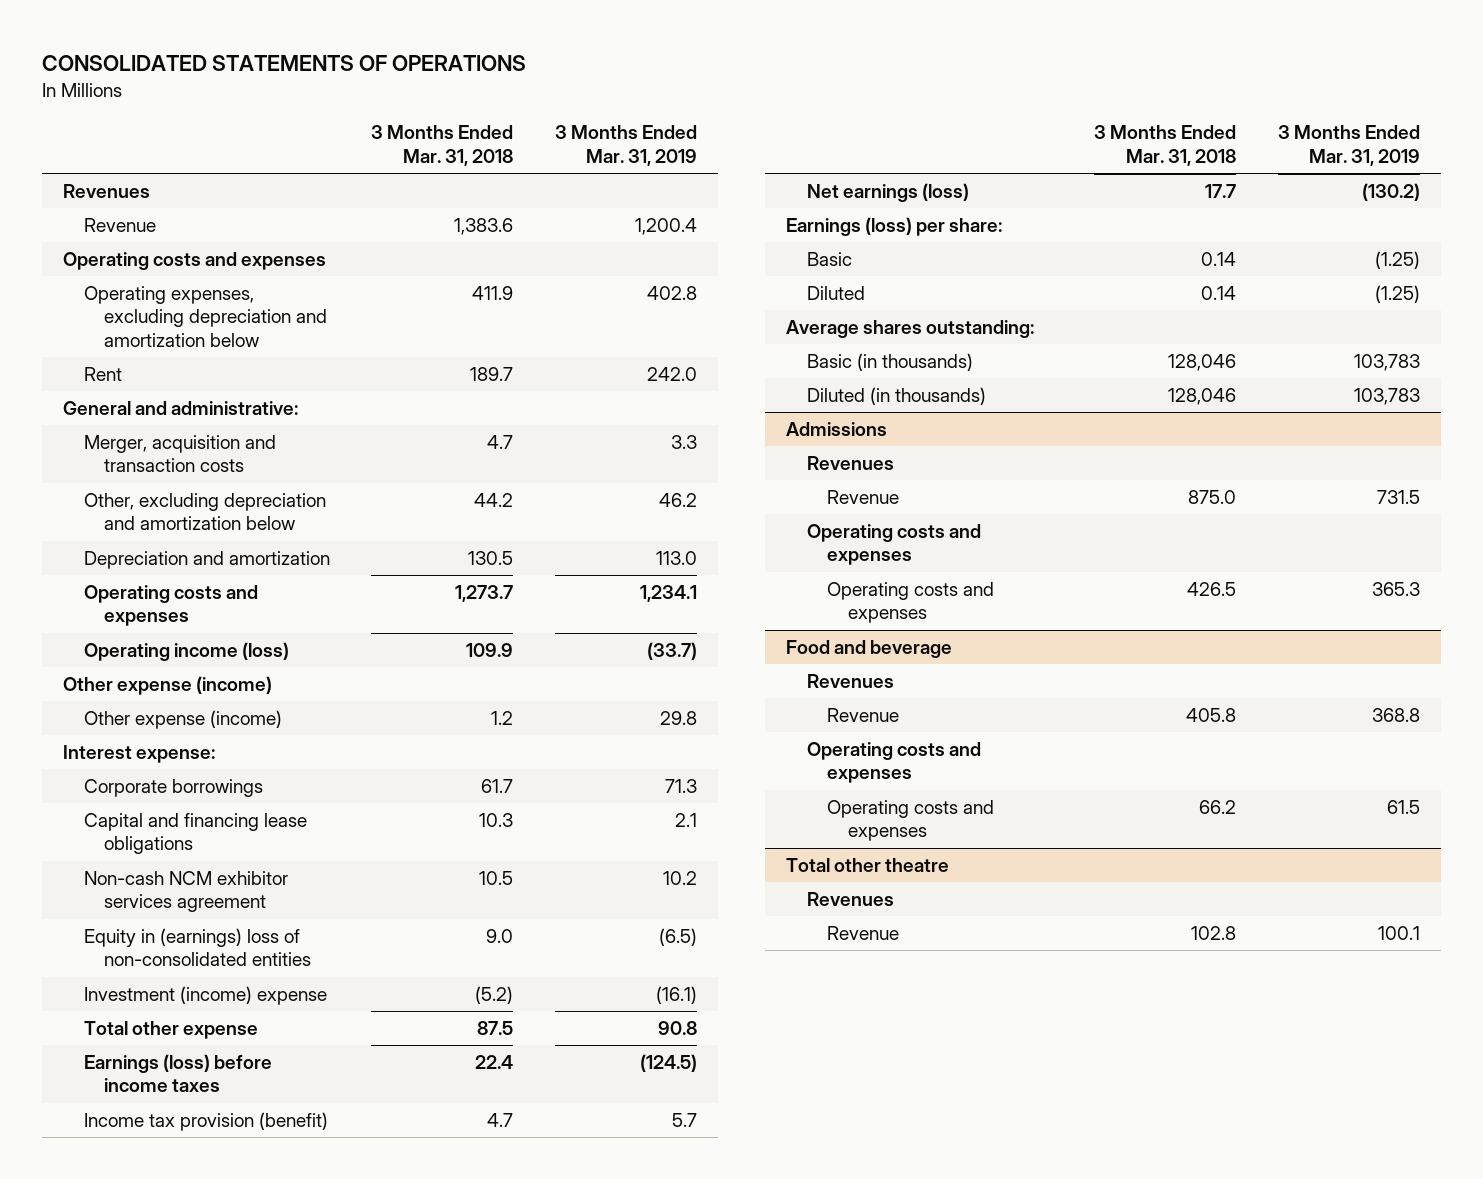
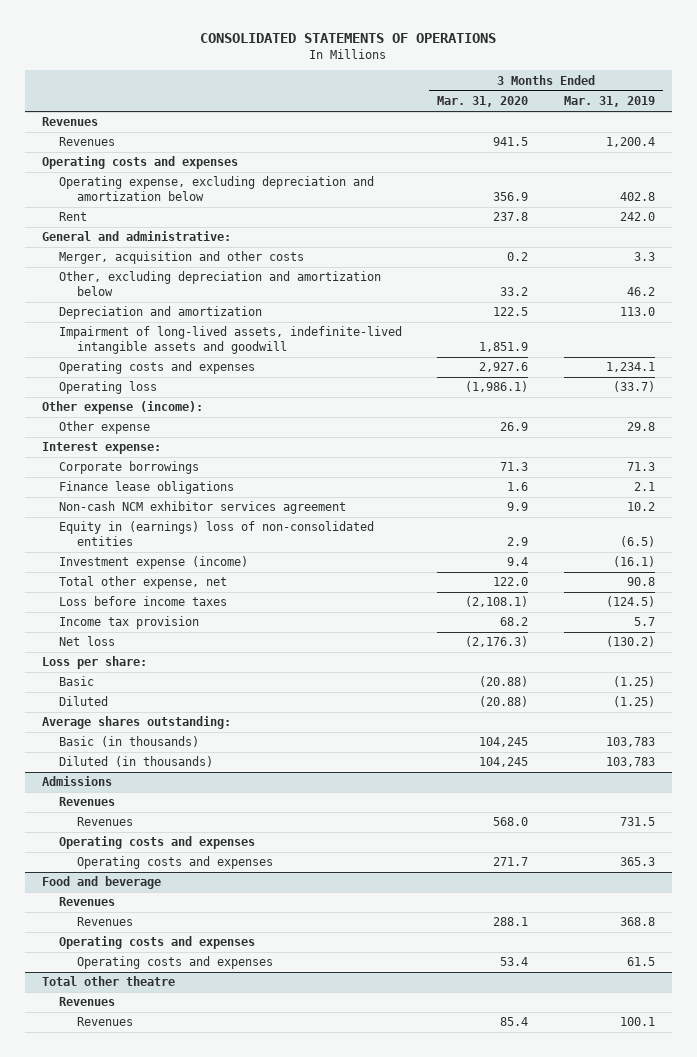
- | 3 Months Ended Mar. 31, 2018 | 3 Months Ended Mar. 31, 2019
+ | 3 Months Ended Mar. 31, 2020 | 3 Months Ended Mar. 31, 2019
- Revenue | 1,383.6 | 1,200.4
+ Revenues | 941.5 | 1,200.4
- Operating expenses, excluding depreciation and amortization below | 411.9 | 402.8
+ Operating expense, excluding depreciation and amortization below | 356.9 | 402.8
- Merger, acquisition and transaction costs | 4.7 | 3.3
+ Merger, acquisition and other costs | 0.2 | 3.3
+ Impairment of long-lived assets, indefinite-lived intangible assets and goodwill | 1,851.9 |
- Operating income (loss) | 109.9 | (33.7)
- Other expense (income)
- Other expense (income) | 1.2 | 29.8
+ Operating loss | (1,986.1) | (33.7)
+ Other expense (income):
+ Other expense | 26.9 | 29.8
- Capital and financing lease obligations | 10.3 | 2.1
+ Finance lease obligations | 1.6 | 2.1
- Investment (income) expense | (5.2) | (16.1)
- Total other expense | 87.5 | 90.8
- Earnings (loss) before income taxes | 22.4 | (124.5)
- Income tax provision (benefit) | 4.7 | 5.7
- Net earnings (loss) | 17.7 | (130.2)
- Earnings (loss) per share:
+ Investment expense (income) | 9.4 | (16.1)
+ Total other expense, net | 122.0 | 90.8
+ Loss before income taxes | (2,108.1) | (124.5)
+ Income tax provision | 68.2 | 5.7
+ Net loss | (2,176.3) | (130.2)
+ Loss per share:
@ Admissions
- Revenue | 875.0 | 731.5
+ Revenues | 568.0 | 731.5
@ Food and beverage
- Revenue | 405.8 | 368.8
+ Revenues | 288.1 | 368.8
@ Total other theatre
- Revenue | 102.8 | 100.1
+ Revenues | 85.4 | 100.1

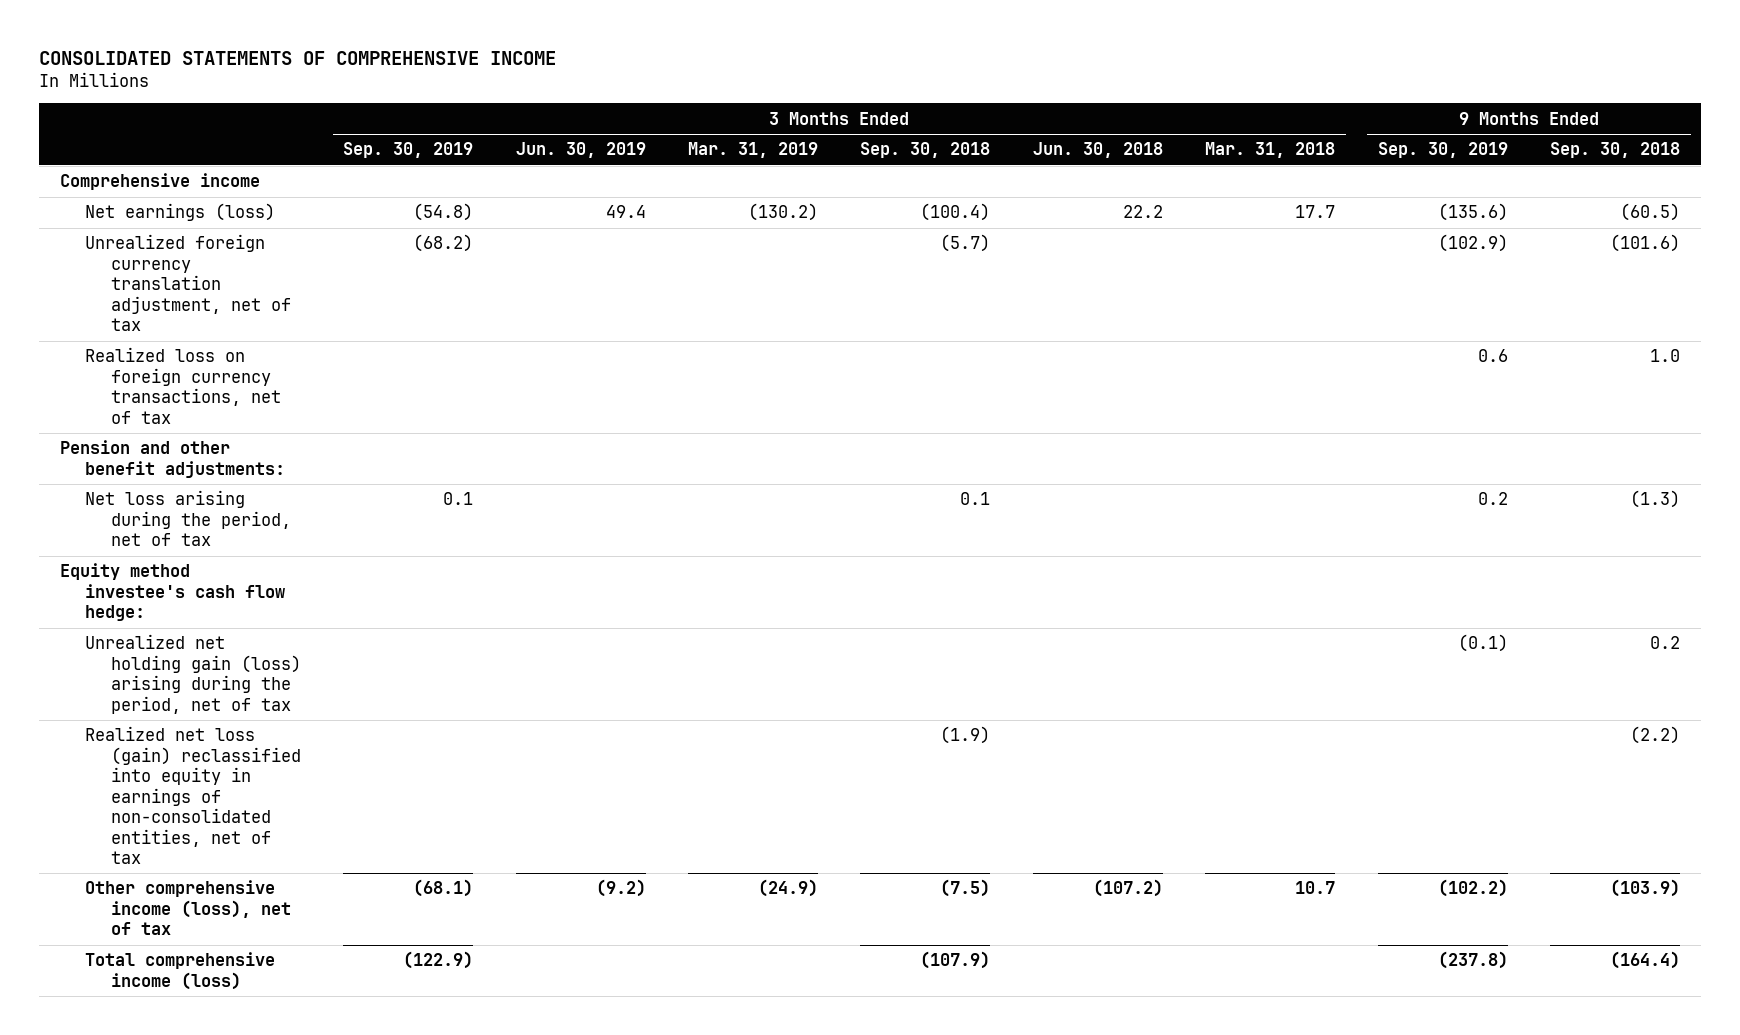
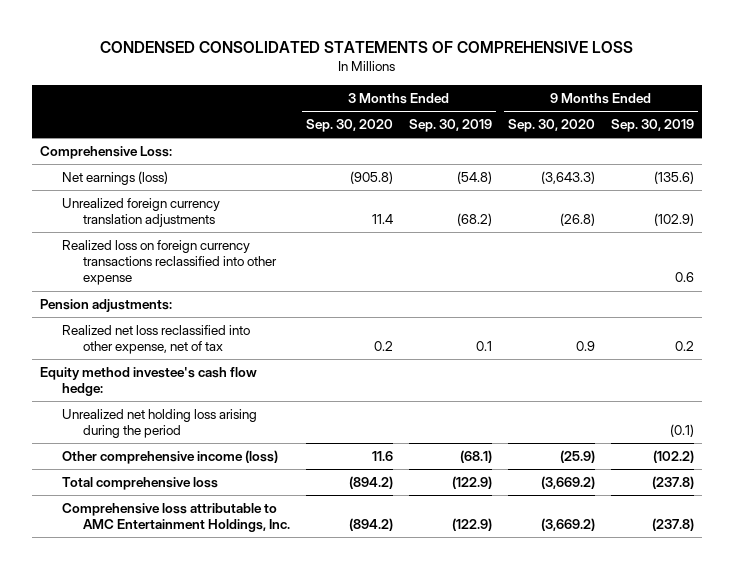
- CONSOLIDATED STATEMENTS OF COMPREHENSIVE INCOME
+ CONDENSED CONSOLIDATED STATEMENTS OF COMPREHENSIVE LOSS
- | 3 Months Ended Sep. 30, 2019 | 3 Months Ended Jun. 30, 2019 | 3 Months Ended Mar. 31, 2019 | 3 Months Ended Sep. 30, 2018 | 3 Months Ended Jun. 30, 2018 | 3 Months Ended Mar. 31, 2018 | 9 Months Ended Sep. 30, 2019 | 9 Months Ended Sep. 30, 2018
+ | 3 Months Ended Sep. 30, 2020 | 3 Months Ended Sep. 30, 2019 | 9 Months Ended Sep. 30, 2020 | 9 Months Ended Sep. 30, 2019
- Comprehensive income
+ Comprehensive Loss:
- Unrealized foreign currency translation adjustment, net of tax | (68.2) | | | (5.7) | | | (102.9) | (101.6)
- Realized loss on foreign currency transactions, net of tax | | | | | | | 0.6 | 1.0
- Pension and other benefit adjustments:
- Net loss arising during the period, net of tax | 0.1 | | | 0.1 | | | 0.2 | (1.3)
+ Unrealized foreign currency translation adjustments | 11.4 | (68.2) | (26.8) | (102.9)
+ Realized loss on foreign currency transactions reclassified into other expense | | | | 0.6
+ Pension adjustments:
+ Realized net loss reclassified into other expense, net of tax | 0.2 | 0.1 | 0.9 | 0.2
- Unrealized net holding gain (loss) arising during the period, net of tax | | | | | | | (0.1) | 0.2
- Realized net loss (gain) reclassified into equity in earnings of non-consolidated entities, net of tax | | | | (1.9) | | | | (2.2)
- Other comprehensive income (loss), net of tax | (68.1) | (9.2) | (24.9) | (7.5) | (107.2) | 10.7 | (102.2) | (103.9)
- Total comprehensive income (loss) | (122.9) | | | (107.9) | | | (237.8) | (164.4)
+ Unrealized net holding loss arising during the period | | | | (0.1)
+ Other comprehensive income (loss) | 11.6 | (68.1) | (25.9) | (102.2)
+ Total comprehensive loss | (894.2) | (122.9) | (3,669.2) | (237.8)
+ Comprehensive loss attributable to AMC Entertainment Holdings, Inc. | (894.2) | (122.9) | (3,669.2) | (237.8)

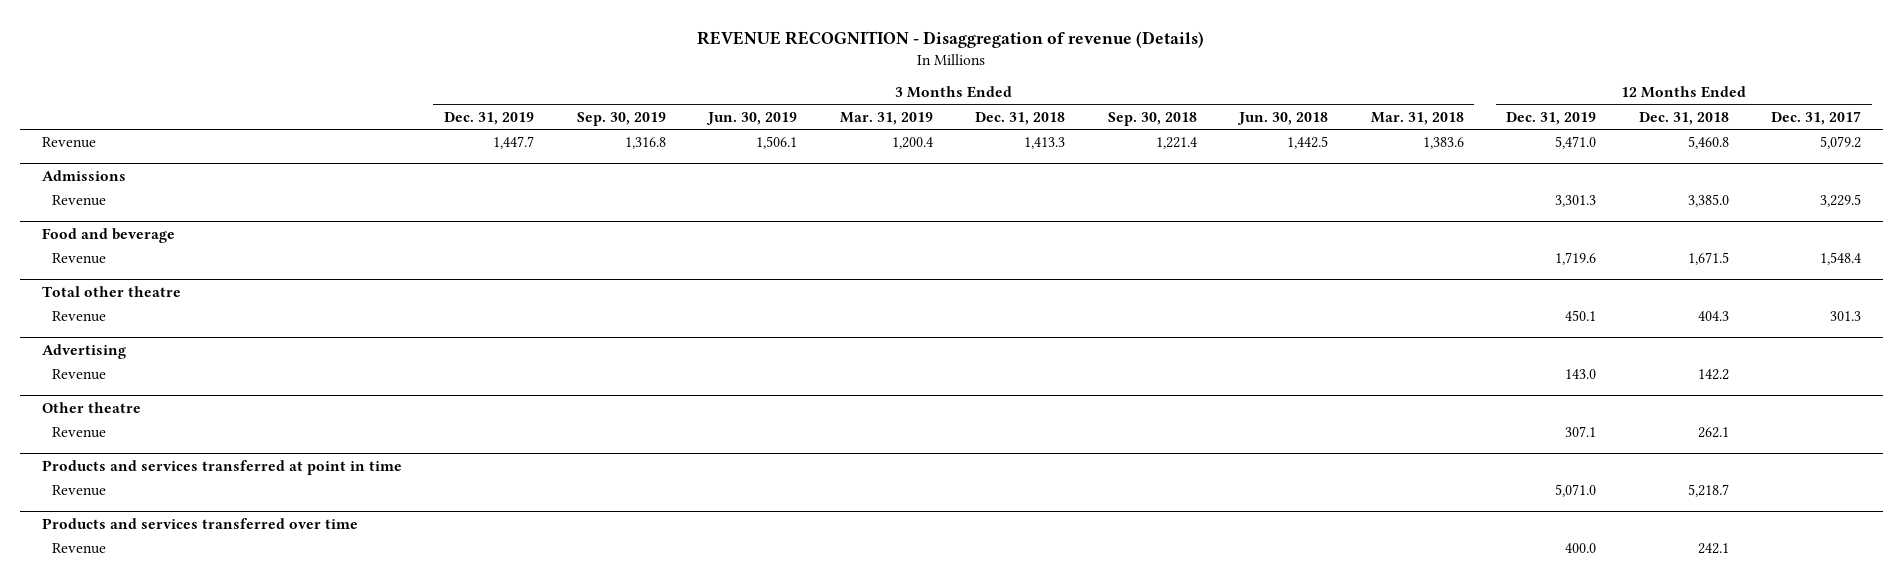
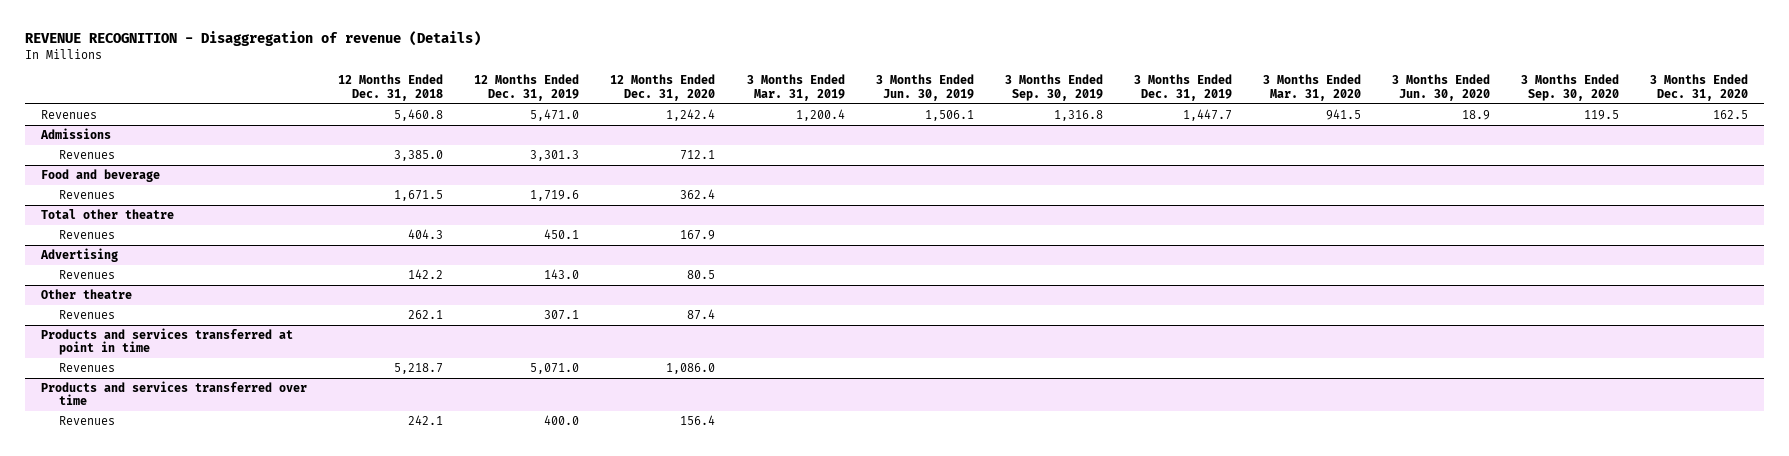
- | 3 Months Ended Dec. 31, 2019 | 3 Months Ended Sep. 30, 2019 | 3 Months Ended Jun. 30, 2019 | 3 Months Ended Mar. 31, 2019 | 3 Months Ended Dec. 31, 2018 | 3 Months Ended Sep. 30, 2018 | 3 Months Ended Jun. 30, 2018 | 3 Months Ended Mar. 31, 2018 | 12 Months Ended Dec. 31, 2019 | 12 Months Ended Dec. 31, 2018 | 12 Months Ended Dec. 31, 2017
+ | 12 Months Ended Dec. 31, 2018 | 12 Months Ended Dec. 31, 2019 | 12 Months Ended Dec. 31, 2020 | 3 Months Ended Mar. 31, 2019 | 3 Months Ended Jun. 30, 2019 | 3 Months Ended Sep. 30, 2019 | 3 Months Ended Dec. 31, 2019 | 3 Months Ended Mar. 31, 2020 | 3 Months Ended Jun. 30, 2020 | 3 Months Ended Sep. 30, 2020 | 3 Months Ended Dec. 31, 2020
- Revenue | 1,447.7 | 1,316.8 | 1,506.1 | 1,200.4 | 1,413.3 | 1,221.4 | 1,442.5 | 1,383.6 | 5,471.0 | 5,460.8 | 5,079.2
+ Revenues | 5,460.8 | 5,471.0 | 1,242.4 | 1,200.4 | 1,506.1 | 1,316.8 | 1,447.7 | 941.5 | 18.9 | 119.5 | 162.5
@ Admissions
- Revenue | | | | | | | | | 3,301.3 | 3,385.0 | 3,229.5
+ Revenues | 3,385.0 | 3,301.3 | 712.1 | | | | | | | |
@ Food and beverage
- Revenue | | | | | | | | | 1,719.6 | 1,671.5 | 1,548.4
+ Revenues | 1,671.5 | 1,719.6 | 362.4 | | | | | | | |
@ Total other theatre
- Revenue | | | | | | | | | 450.1 | 404.3 | 301.3
+ Revenues | 404.3 | 450.1 | 167.9 | | | | | | | |
@ Advertising
- Revenue | | | | | | | | | 143.0 | 142.2 |
+ Revenues | 142.2 | 143.0 | 80.5 | | | | | | | |
@ Other theatre
- Revenue | | | | | | | | | 307.1 | 262.1 |
+ Revenues | 262.1 | 307.1 | 87.4 | | | | | | | |
@ Products and services transferred at point in time
- Revenue | | | | | | | | | 5,071.0 | 5,218.7 |
+ Revenues | 5,218.7 | 5,071.0 | 1,086.0 | | | | | | | |
@ Products and services transferred over time
- Revenue | | | | | | | | | 400.0 | 242.1 |
+ Revenues | 242.1 | 400.0 | 156.4 | | | | | | | |

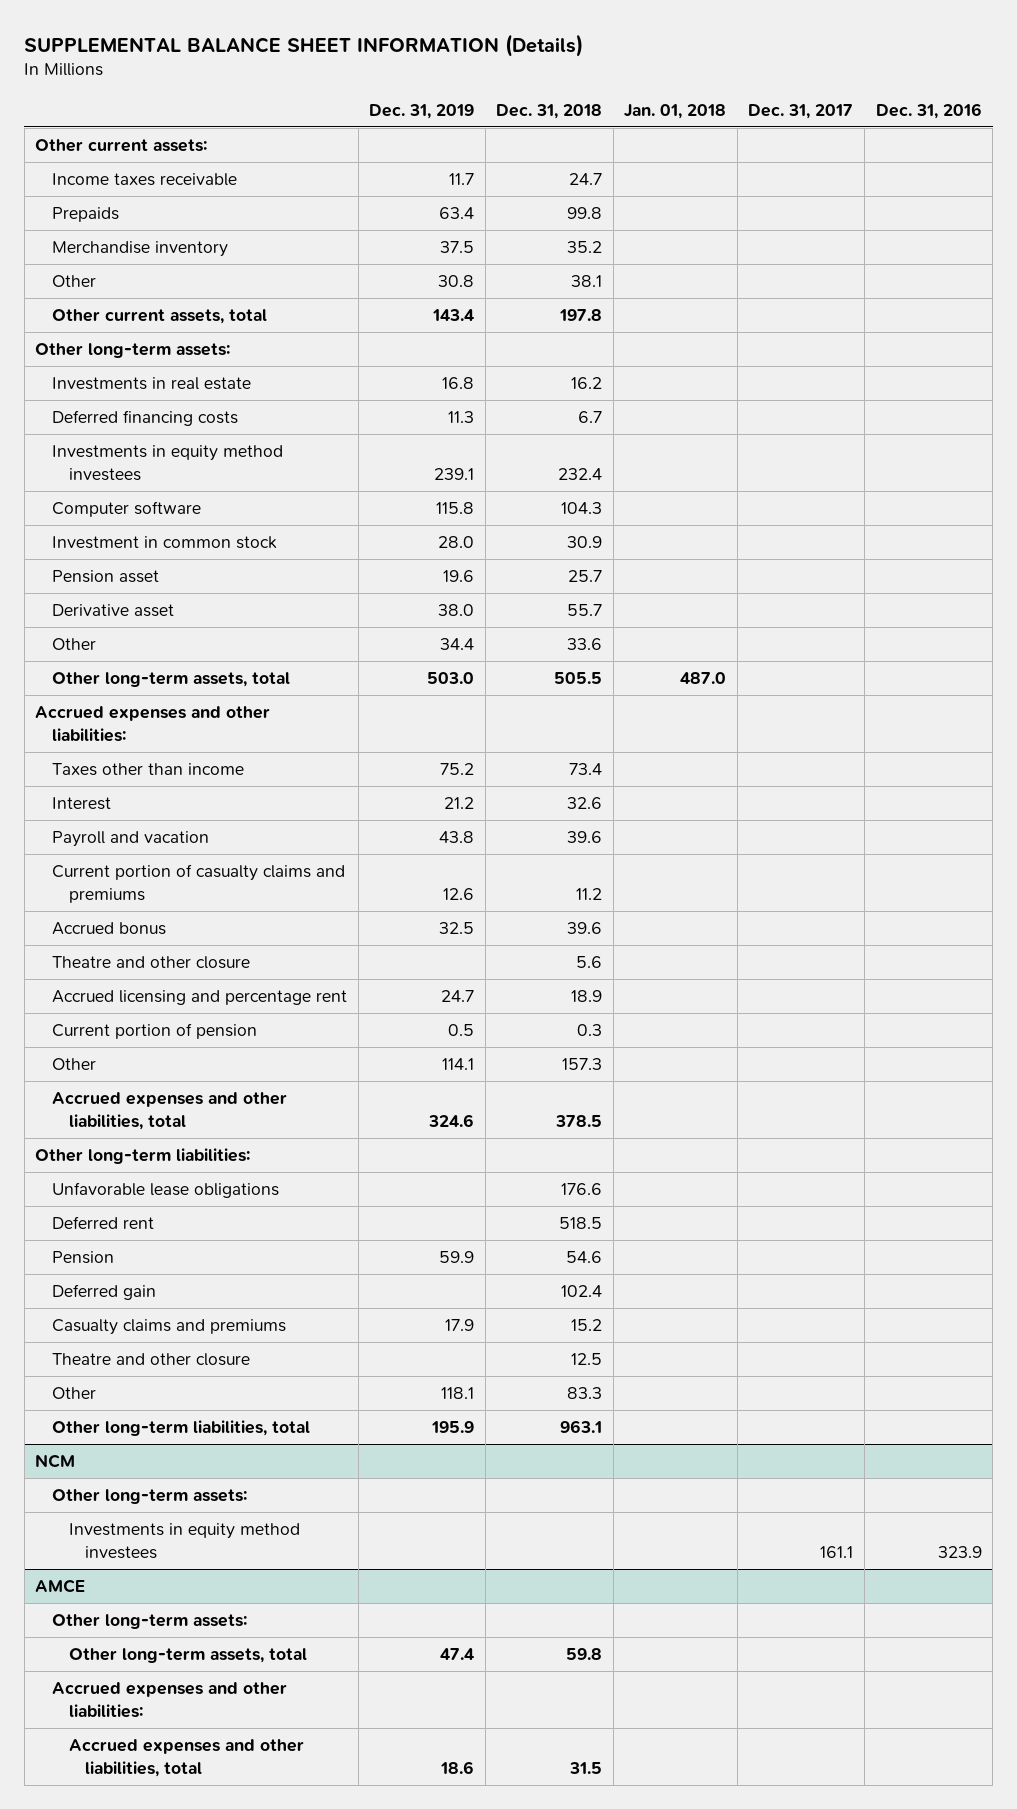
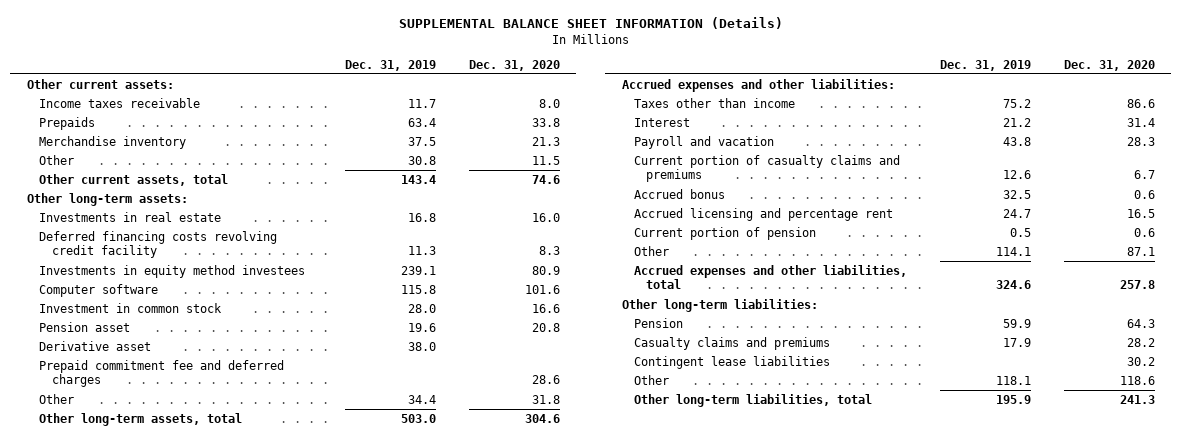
- | Dec. 31, 2019 | Dec. 31, 2018 | Jan. 01, 2018 | Dec. 31, 2017 | Dec. 31, 2016
+ | Dec. 31, 2019 | Dec. 31, 2020
- Deferred financing costs | 11.3 | 6.7 | | |
+ Deferred financing costs revolving credit facility | 11.3 | 8.3
+ Prepaid commitment fee and deferred charges | | 28.6
- Theatre and other closure | | 5.6 | | |
- Unfavorable lease obligations | | 176.6 | | |
- Deferred rent | | 518.5 | | |
- Deferred gain | | 102.4 | | |
- Theatre and other closure | | 12.5 | | |
+ Contingent lease liabilities | | 30.2
- NCM
- Other long-term assets:
- Investments in equity method investees | | | | 161.1 | 323.9
- AMCE
- Other long-term assets:
- Other long-term assets, total | 47.4 | 59.8 | | |
- Accrued expenses and other liabilities:
- Accrued expenses and other liabilities, total | 18.6 | 31.5 | | |

